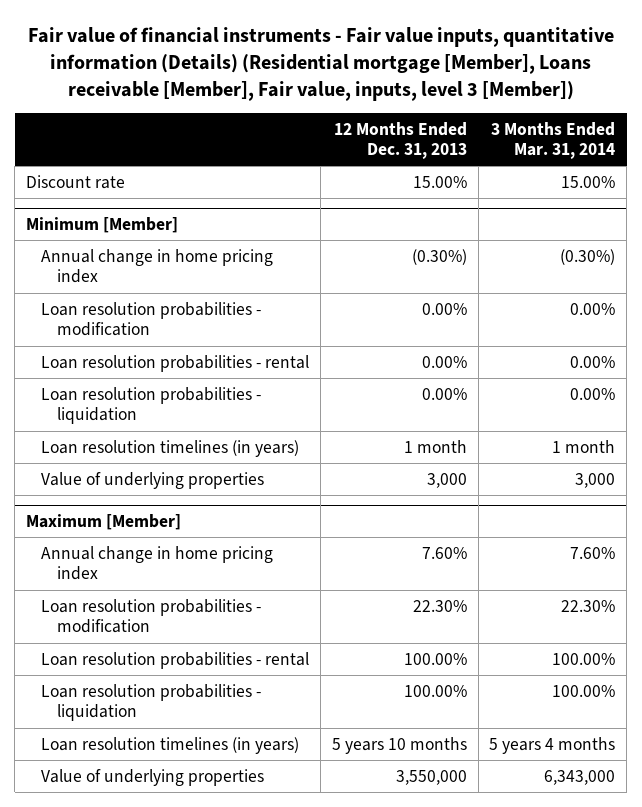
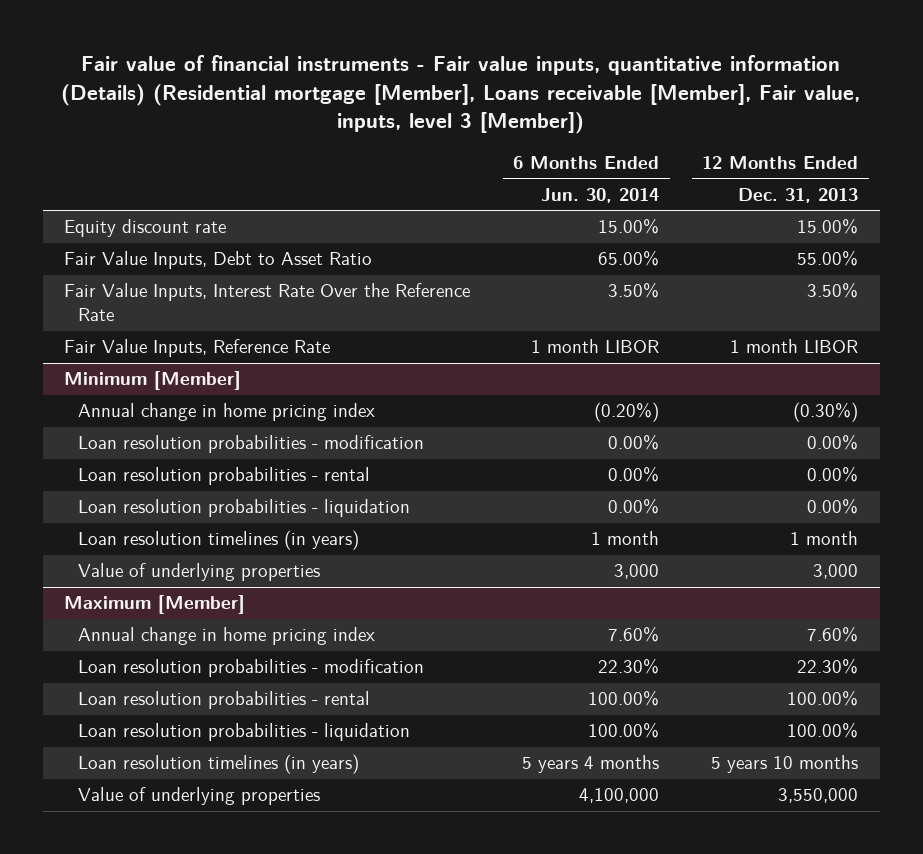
- | 12 Months Ended Dec. 31, 2013 | 3 Months Ended Mar. 31, 2014
+ | 6 Months Ended Jun. 30, 2014 | 12 Months Ended Dec. 31, 2013
- Discount rate | 15.00% | 15.00%
+ Equity discount rate | 15.00% | 15.00%
+ Fair Value Inputs, Debt to Asset Ratio | 65.00% | 55.00%
+ Fair Value Inputs, Interest Rate Over the Reference Rate | 3.50% | 3.50%
+ Fair Value Inputs, Reference Rate | 1 month LIBOR | 1 month LIBOR

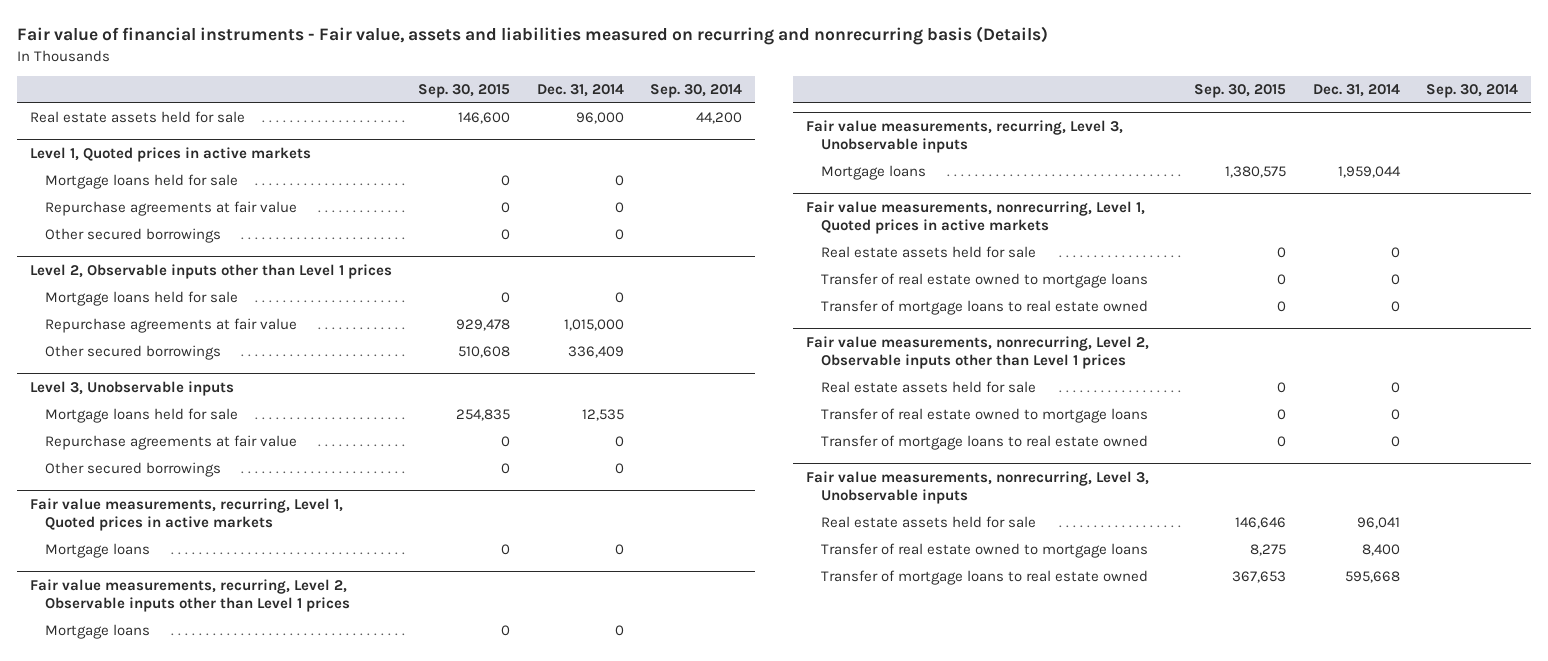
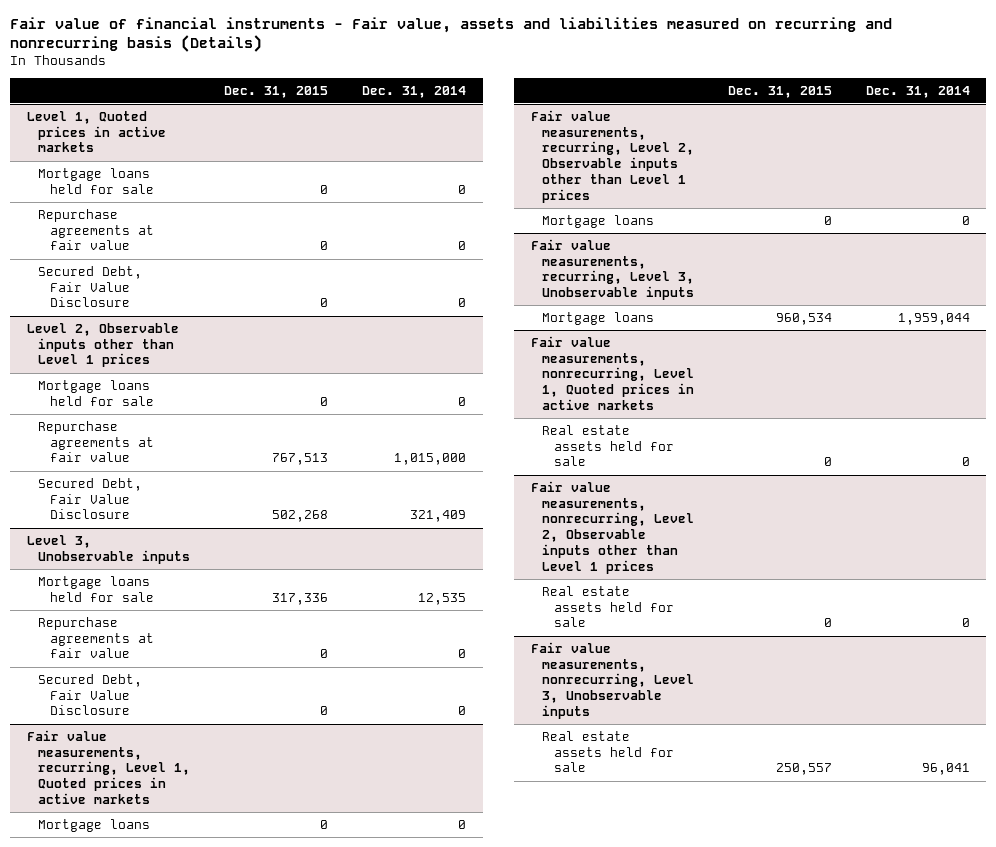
- | Sep. 30, 2015 | Dec. 31, 2014 | Sep. 30, 2014
+ | Dec. 31, 2015 | Dec. 31, 2014
- Real estate assets held for sale | 146,600 | 96,000 | 44,200
@ Level 1, Quoted prices in active markets
- Other secured borrowings | 0 | 0 |
+ Secured Debt, Fair Value Disclosure | 0 | 0
@ Level 2, Observable inputs other than Level 1 prices
- Other secured borrowings | 510,608 | 336,409 |
+ Secured Debt, Fair Value Disclosure | 502,268 | 321,409
@ Level 3, Unobservable inputs
- Other secured borrowings | 0 | 0 |
+ Secured Debt, Fair Value Disclosure | 0 | 0
@ Fair value measurements, nonrecurring, Level 1, Quoted prices in active markets
- Transfer of real estate owned to mortgage loans | 0 | 0 |
- Transfer of mortgage loans to real estate owned | 0 | 0 |
@ Fair value measurements, nonrecurring, Level 2, Observable inputs other than Level 1 prices
- Transfer of real estate owned to mortgage loans | 0 | 0 |
- Transfer of mortgage loans to real estate owned | 0 | 0 |
@ Fair value measurements, nonrecurring, Level 3, Unobservable inputs
- Transfer of real estate owned to mortgage loans | 8,275 | 8,400 |
- Transfer of mortgage loans to real estate owned | 367,653 | 595,668 |

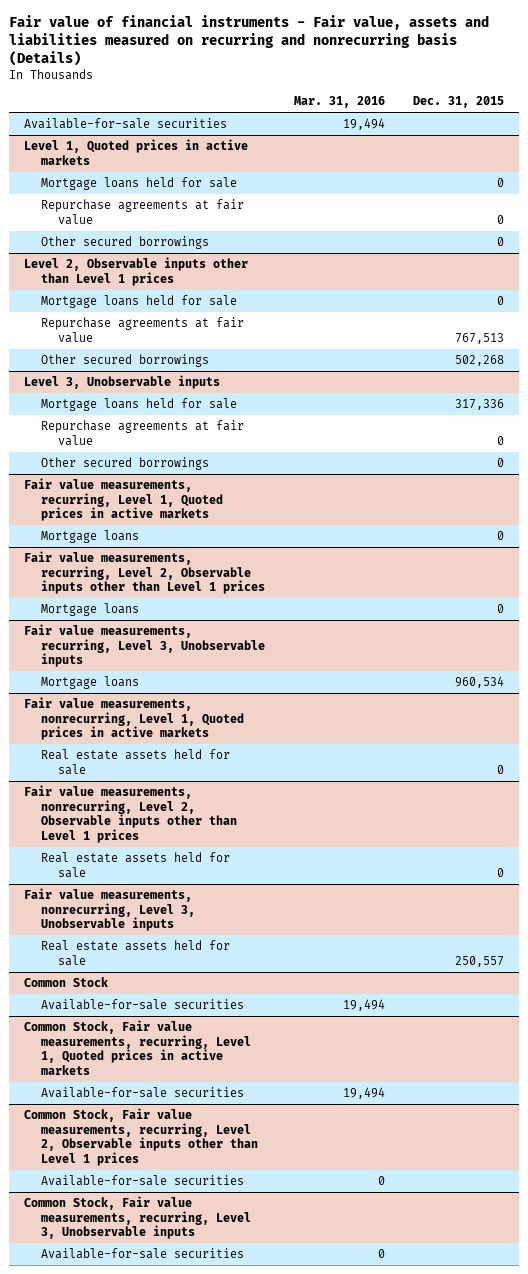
- | Dec. 31, 2015 | Dec. 31, 2014
+ | Mar. 31, 2016 | Dec. 31, 2015
+ Available-for-sale securities | 19,494 |
@ Level 1, Quoted prices in active markets
- Secured Debt, Fair Value Disclosure | 0 | 0
+ Other secured borrowings | | 0
@ Level 2, Observable inputs other than Level 1 prices
- Secured Debt, Fair Value Disclosure | 502,268 | 321,409
+ Other secured borrowings | | 502,268
@ Level 3, Unobservable inputs
- Secured Debt, Fair Value Disclosure | 0 | 0
+ Other secured borrowings | | 0
+ Common Stock
+ Available-for-sale securities | 19,494 |
+ Common Stock, Fair value measurements, recurring, Level 1, Quoted prices in active markets
+ Available-for-sale securities | 19,494 |
+ Common Stock, Fair value measurements, recurring, Level 2, Observable inputs other than Level 1 prices
+ Available-for-sale securities | 0 |
+ Common Stock, Fair value measurements, recurring, Level 3, Unobservable inputs
+ Available-for-sale securities | 0 |

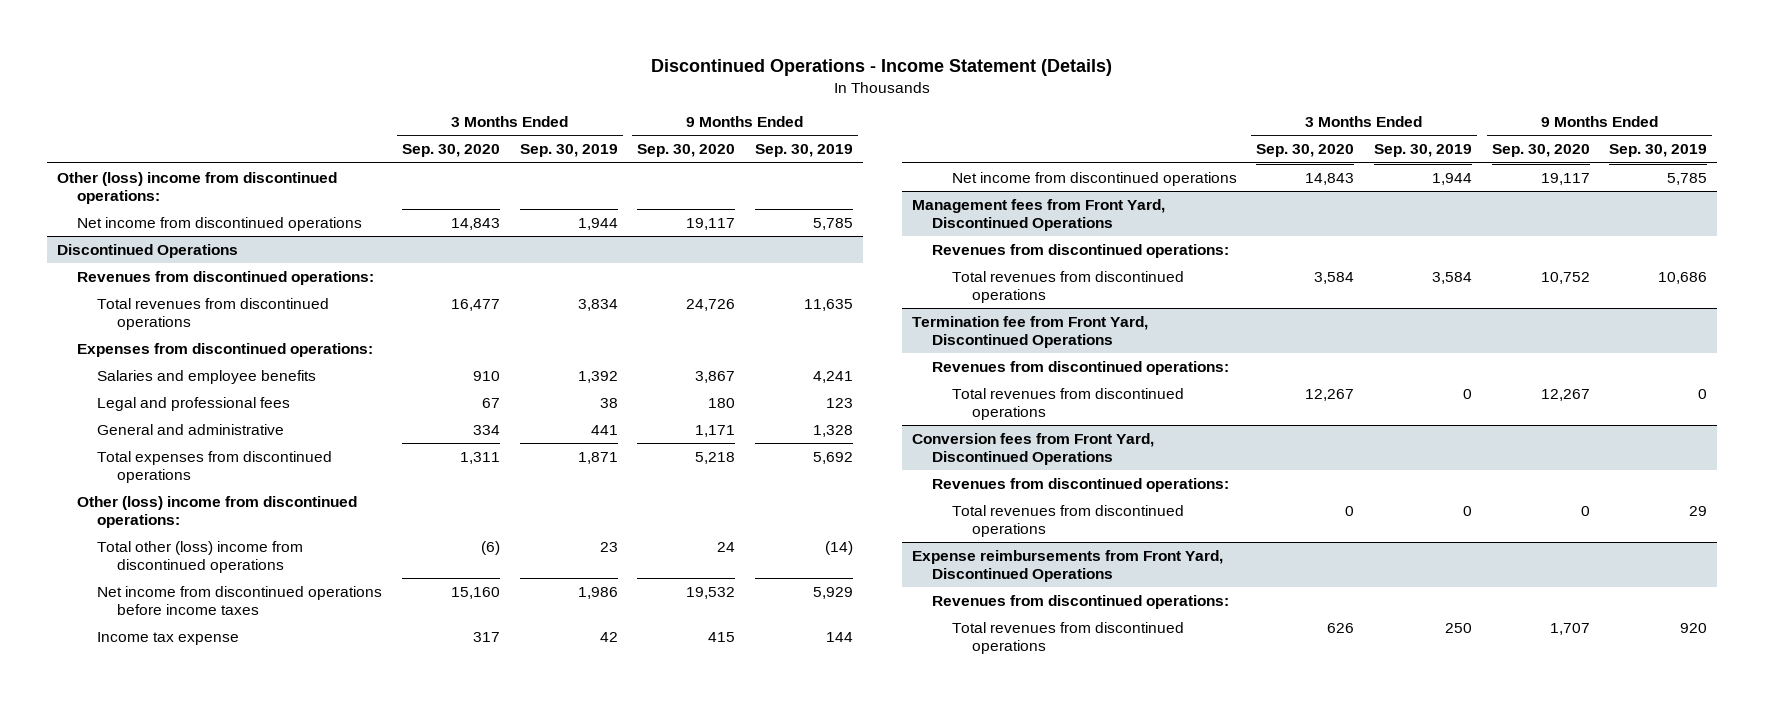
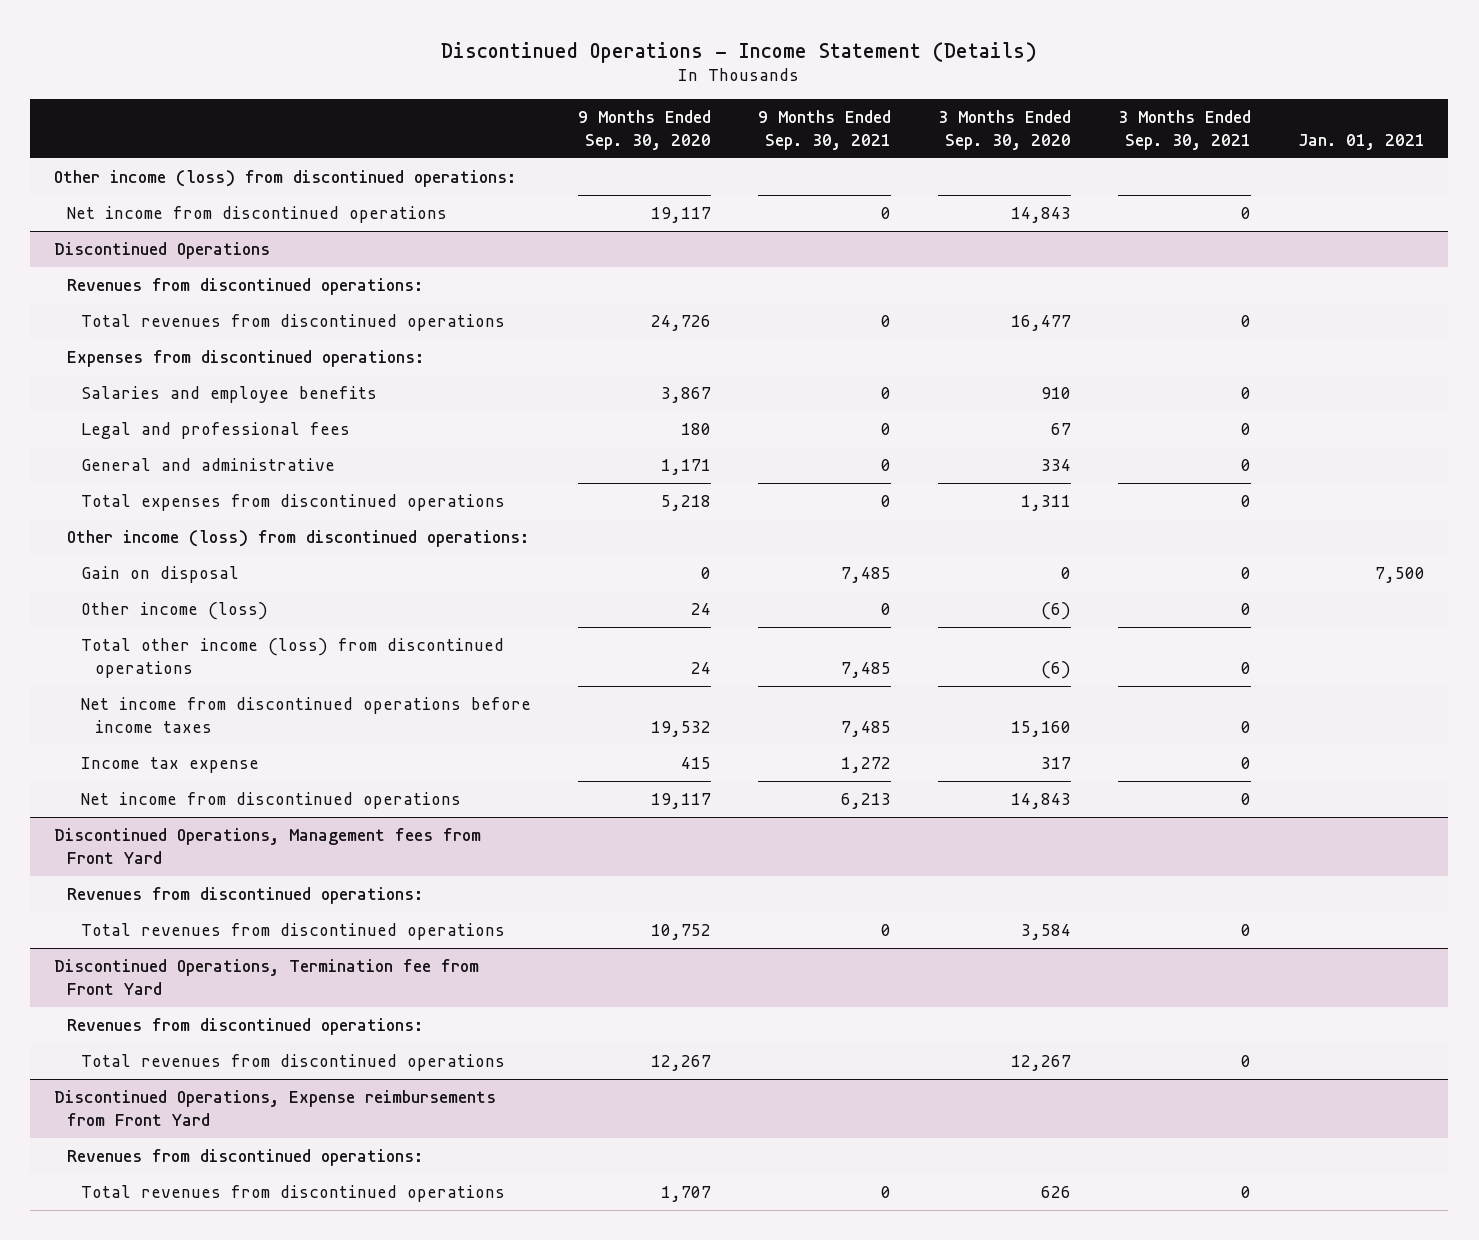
- | 3 Months Ended Sep. 30, 2020 | 3 Months Ended Sep. 30, 2019 | 9 Months Ended Sep. 30, 2020 | 9 Months Ended Sep. 30, 2019
+ | 9 Months Ended Sep. 30, 2020 | 9 Months Ended Sep. 30, 2021 | 3 Months Ended Sep. 30, 2020 | 3 Months Ended Sep. 30, 2021 | Jan. 01, 2021
- Other (loss) income from discontinued operations:
+ Other income (loss) from discontinued operations:
@ Discontinued Operations
- Other (loss) income from discontinued operations:
- Total other (loss) income from discontinued operations | (6) | 23 | 24 | (14)
+ Other income (loss) from discontinued operations:
+ Gain on disposal | 0 | 7,485 | 0 | 0 | 7,500
+ Other income (loss) | 24 | 0 | (6) | 0 |
+ Total other income (loss) from discontinued operations | 24 | 7,485 | (6) | 0 |
- Management fees from Front Yard, Discontinued Operations
+ Discontinued Operations, Management fees from Front Yard
- Termination fee from Front Yard, Discontinued Operations
+ Discontinued Operations, Termination fee from Front Yard
- Conversion fees from Front Yard, Discontinued Operations
- Revenues from discontinued operations:
- Total revenues from discontinued operations | 0 | 0 | 0 | 29
- Expense reimbursements from Front Yard, Discontinued Operations
+ Discontinued Operations, Expense reimbursements from Front Yard

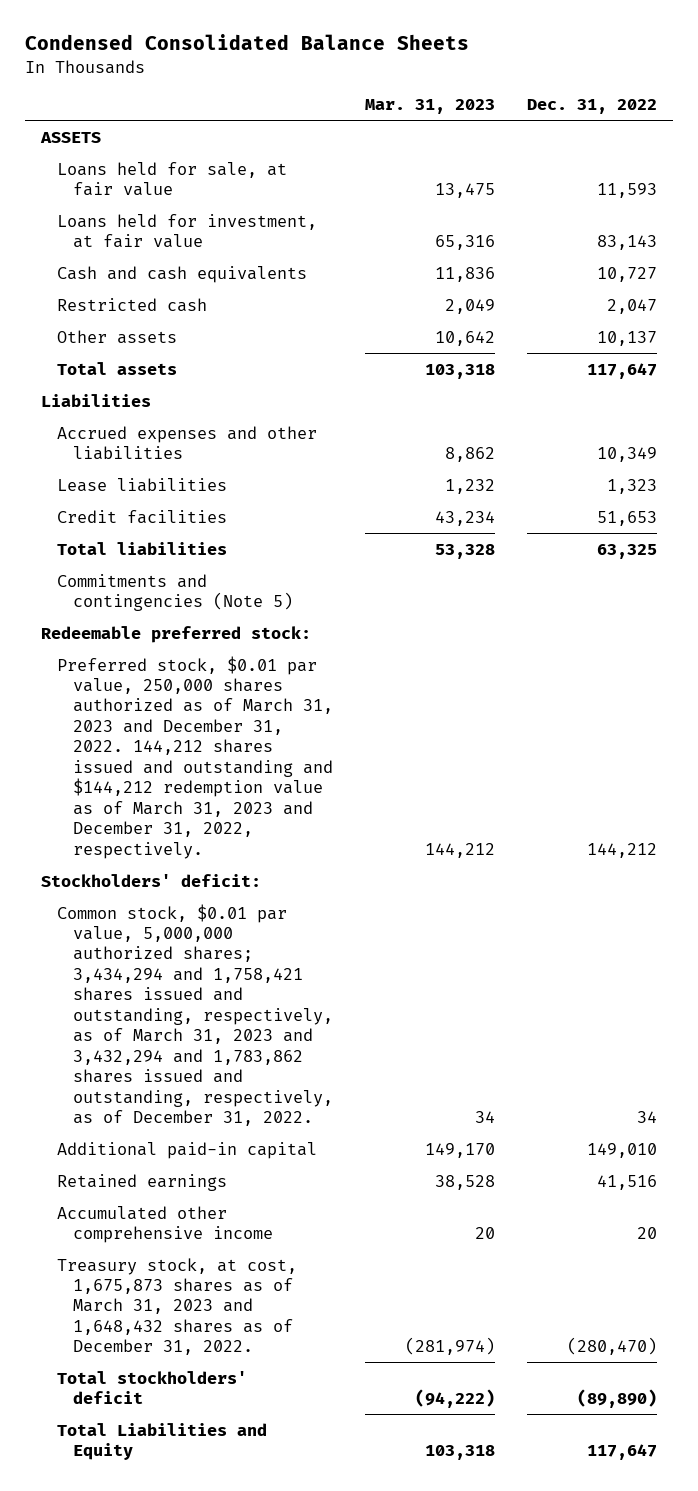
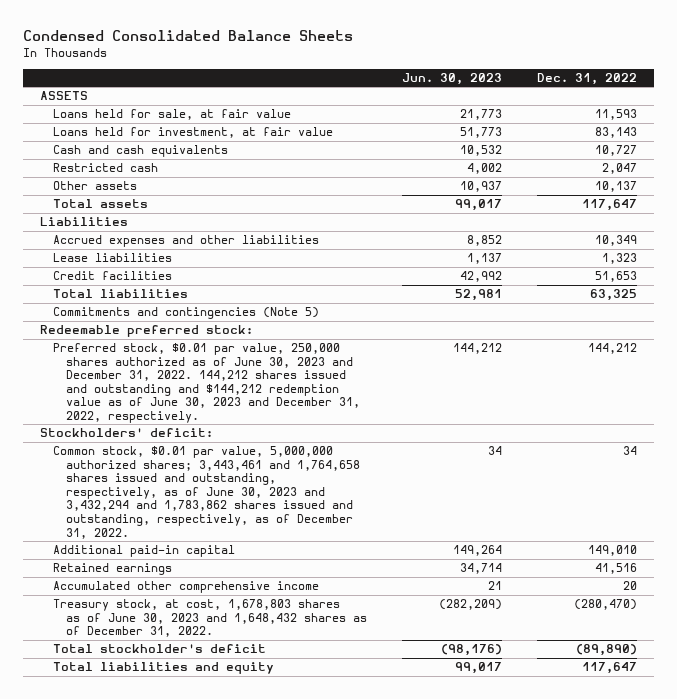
- | Mar. 31, 2023 | Dec. 31, 2022
+ | Jun. 30, 2023 | Dec. 31, 2022
- Preferred stock, $0.01 par value, 250,000 shares authorized as of March 31, 2023 and December 31, 2022. 144,212 shares issued and outstanding and $144,212 redemption value as of March 31, 2023 and December 31, 2022, respectively. | 144,212 | 144,212
+ Preferred stock, $0.01 par value, 250,000 shares authorized as of June 30, 2023 and December 31, 2022. 144,212 shares issued and outstanding and $144,212 redemption value as of June 30, 2023 and December 31, 2022, respectively. | 144,212 | 144,212
- Common stock, $0.01 par value, 5,000,000 authorized shares; 3,434,294 and 1,758,421 shares issued and outstanding, respectively, as of March 31, 2023 and 3,432,294 and 1,783,862 shares issued and outstanding, respectively, as of December 31, 2022. | 34 | 34
+ Common stock, $0.01 par value, 5,000,000 authorized shares; 3,443,461 and 1,764,658 shares issued and outstanding, respectively, as of June 30, 2023 and 3,432,294 and 1,783,862 shares issued and outstanding, respectively, as of December 31, 2022. | 34 | 34
- Treasury stock, at cost, 1,675,873 shares as of March 31, 2023 and 1,648,432 shares as of December 31, 2022. | (281,974) | (280,470)
- Total stockholders' deficit | (94,222) | (89,890)
- Total Liabilities and Equity | 103,318 | 117,647
+ Treasury stock, at cost, 1,678,803 shares as of June 30, 2023 and 1,648,432 shares as of December 31, 2022. | (282,209) | (280,470)
+ Total stockholder's deficit | (98,176) | (89,890)
+ Total liabilities and equity | 99,017 | 117,647

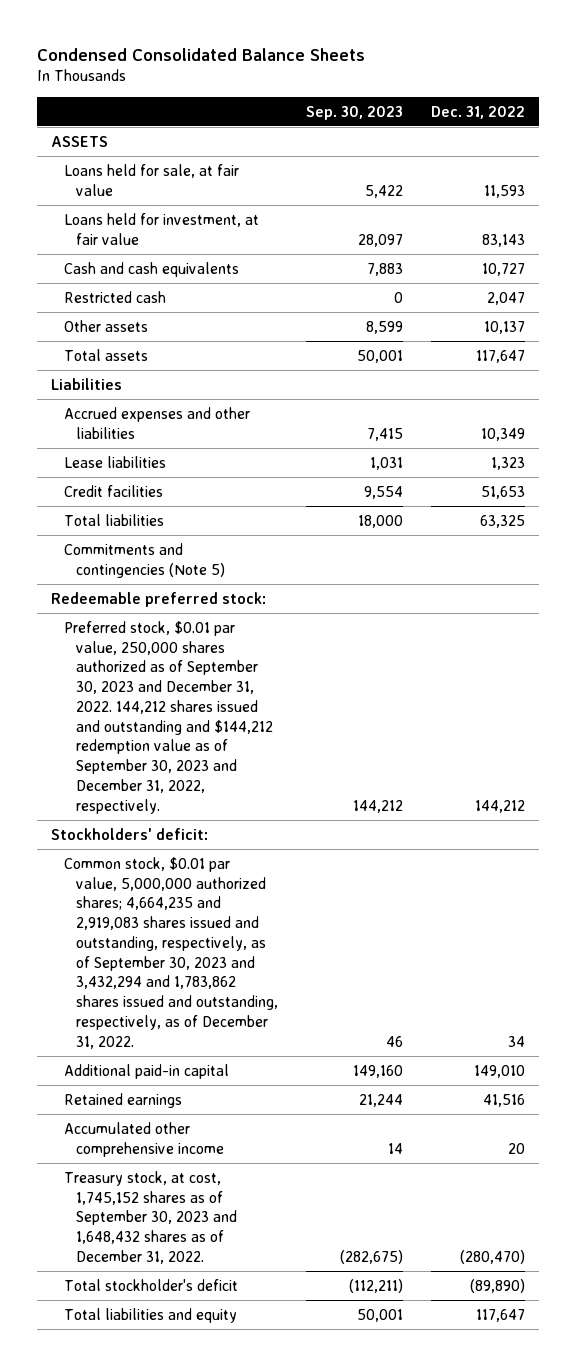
- | Jun. 30, 2023 | Dec. 31, 2022
+ | Sep. 30, 2023 | Dec. 31, 2022
- Preferred stock, $0.01 par value, 250,000 shares authorized as of June 30, 2023 and December 31, 2022. 144,212 shares issued and outstanding and $144,212 redemption value as of June 30, 2023 and December 31, 2022, respectively. | 144,212 | 144,212
+ Preferred stock, $0.01 par value, 250,000 shares authorized as of September 30, 2023 and December 31, 2022. 144,212 shares issued and outstanding and $144,212 redemption value as of September 30, 2023 and December 31, 2022, respectively. | 144,212 | 144,212
- Common stock, $0.01 par value, 5,000,000 authorized shares; 3,443,461 and 1,764,658 shares issued and outstanding, respectively, as of June 30, 2023 and 3,432,294 and 1,783,862 shares issued and outstanding, respectively, as of December 31, 2022. | 34 | 34
+ Common stock, $0.01 par value, 5,000,000 authorized shares; 4,664,235 and 2,919,083 shares issued and outstanding, respectively, as of September 30, 2023 and 3,432,294 and 1,783,862 shares issued and outstanding, respectively, as of December 31, 2022. | 46 | 34
- Treasury stock, at cost, 1,678,803 shares as of June 30, 2023 and 1,648,432 shares as of December 31, 2022. | (282,209) | (280,470)
+ Treasury stock, at cost, 1,745,152 shares as of September 30, 2023 and 1,648,432 shares as of December 31, 2022. | (282,675) | (280,470)

